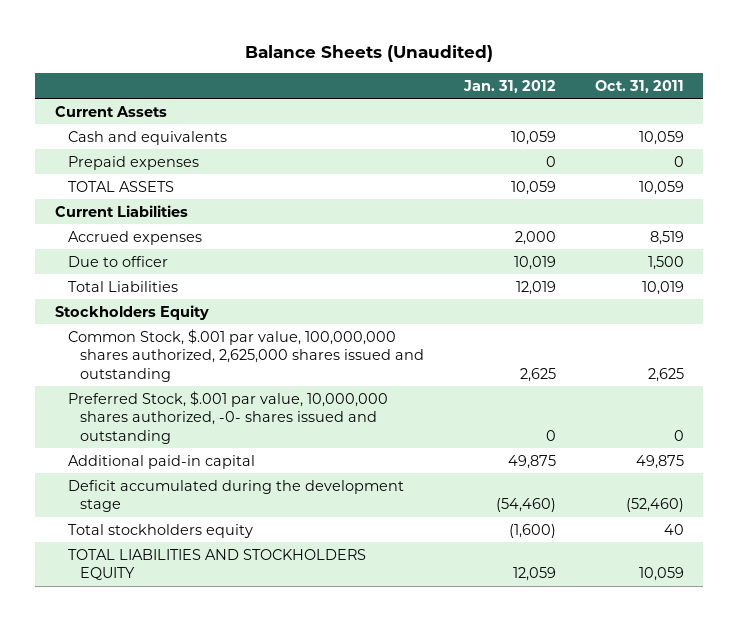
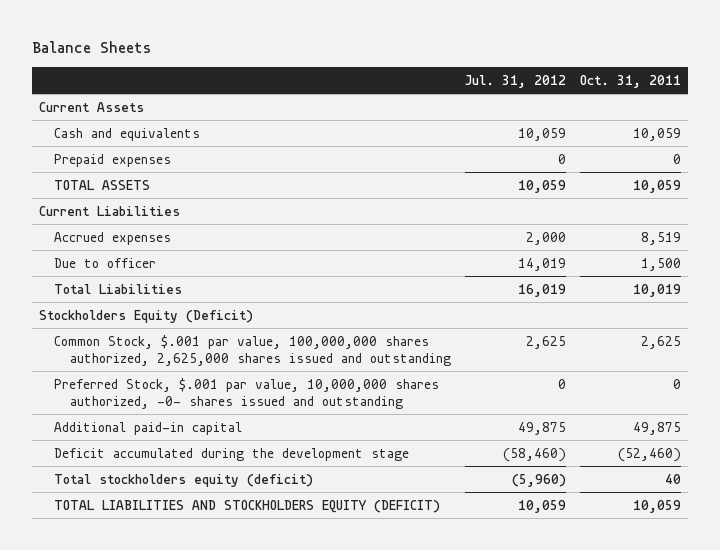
- Balance Sheets (Unaudited)
+ Balance Sheets
- | Jan. 31, 2012 | Oct. 31, 2011
+ | Jul. 31, 2012 | Oct. 31, 2011
- Stockholders Equity
+ Stockholders Equity (Deficit)
- Total stockholders equity | (1,600) | 40
- TOTAL LIABILITIES AND STOCKHOLDERS EQUITY | 12,059 | 10,059
+ Total stockholders equity (deficit) | (5,960) | 40
+ TOTAL LIABILITIES AND STOCKHOLDERS EQUITY (DEFICIT) | 10,059 | 10,059

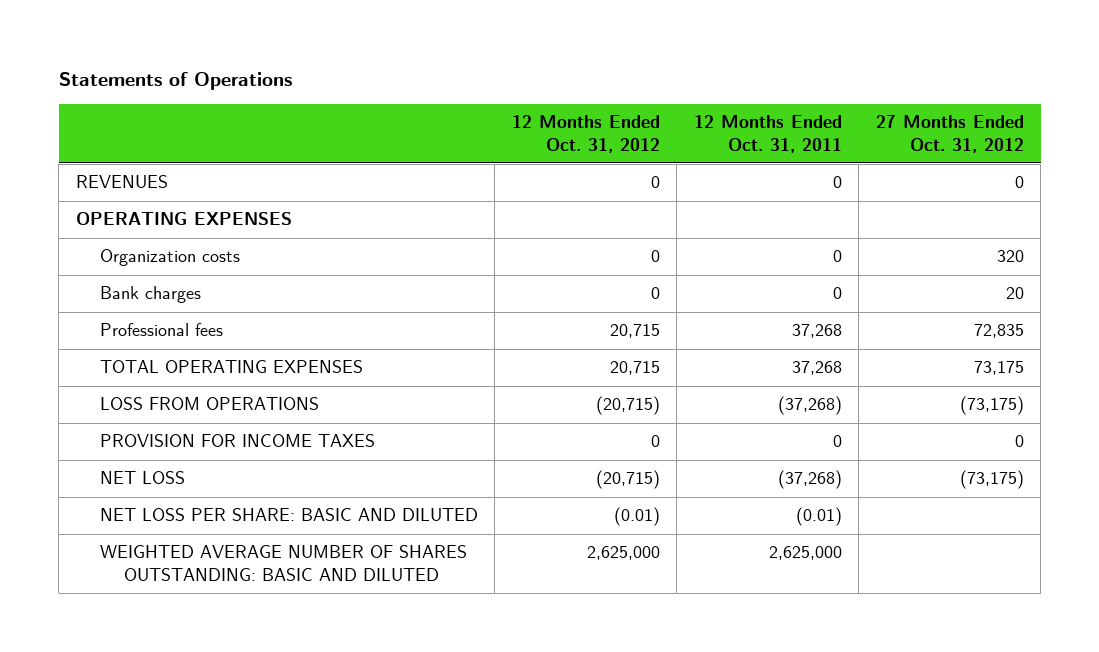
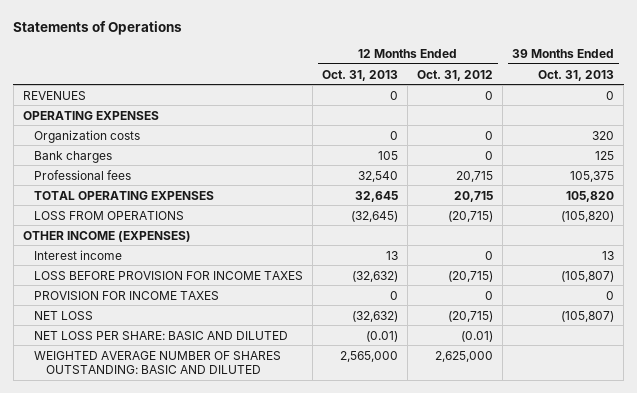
- | 12 Months Ended Oct. 31, 2012 | 12 Months Ended Oct. 31, 2011 | 27 Months Ended Oct. 31, 2012
+ | 12 Months Ended Oct. 31, 2013 | 12 Months Ended Oct. 31, 2012 | 39 Months Ended Oct. 31, 2013
+ OTHER INCOME (EXPENSES)
+ Interest income | 13 | 0 | 13
+ LOSS BEFORE PROVISION FOR INCOME TAXES | (32,632) | (20,715) | (105,807)

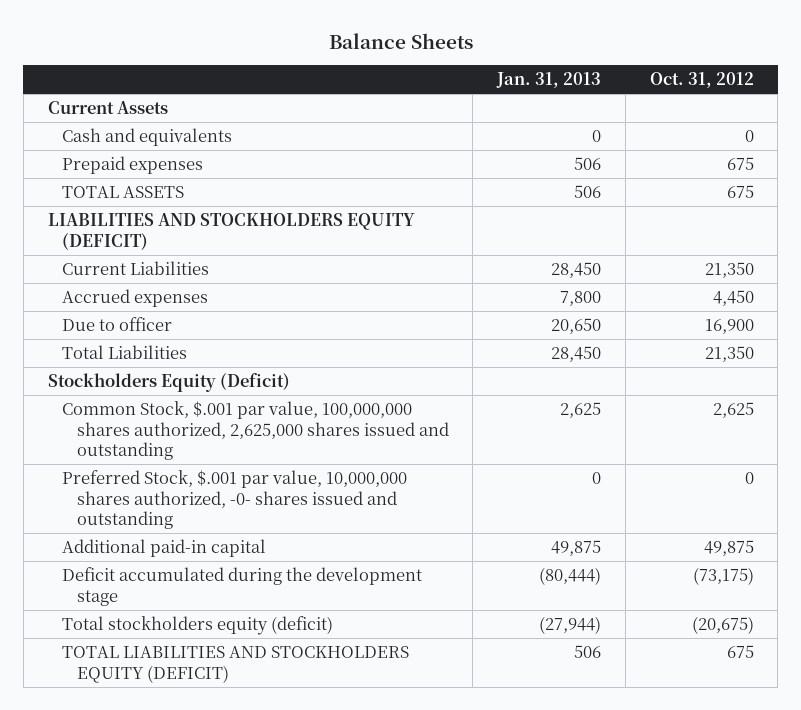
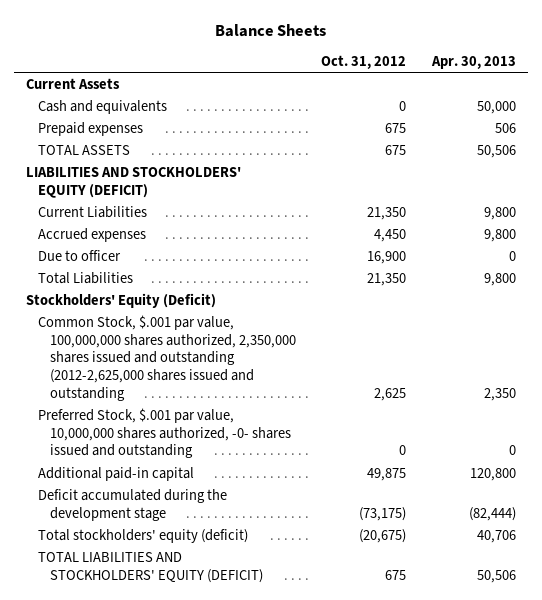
- | Jan. 31, 2013 | Oct. 31, 2012
+ | Oct. 31, 2012 | Apr. 30, 2013
- LIABILITIES AND STOCKHOLDERS EQUITY (DEFICIT)
+ LIABILITIES AND STOCKHOLDERS' EQUITY (DEFICIT)
- Stockholders Equity (Deficit)
- Common Stock, $.001 par value, 100,000,000 shares authorized, 2,625,000 shares issued and outstanding | 2,625 | 2,625
+ Stockholders' Equity (Deficit)
+ Common Stock, $.001 par value, 100,000,000 shares authorized, 2,350,000 shares issued and outstanding (2012-2,625,000 shares issued and outstanding | 2,625 | 2,350
- Total stockholders equity (deficit) | (27,944) | (20,675)
- TOTAL LIABILITIES AND STOCKHOLDERS EQUITY (DEFICIT) | 506 | 675
+ Total stockholders' equity (deficit) | (20,675) | 40,706
+ TOTAL LIABILITIES AND STOCKHOLDERS' EQUITY (DEFICIT) | 675 | 50,506

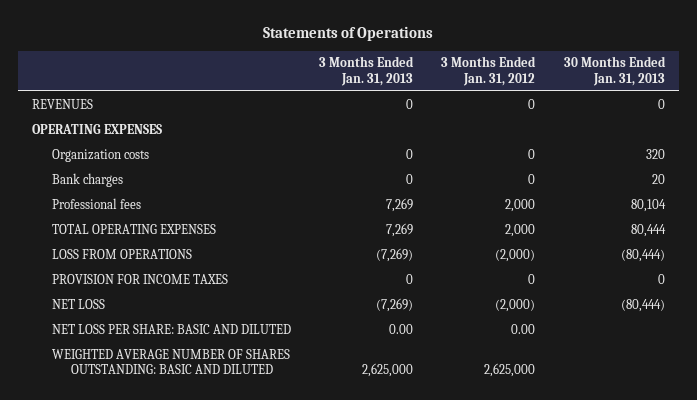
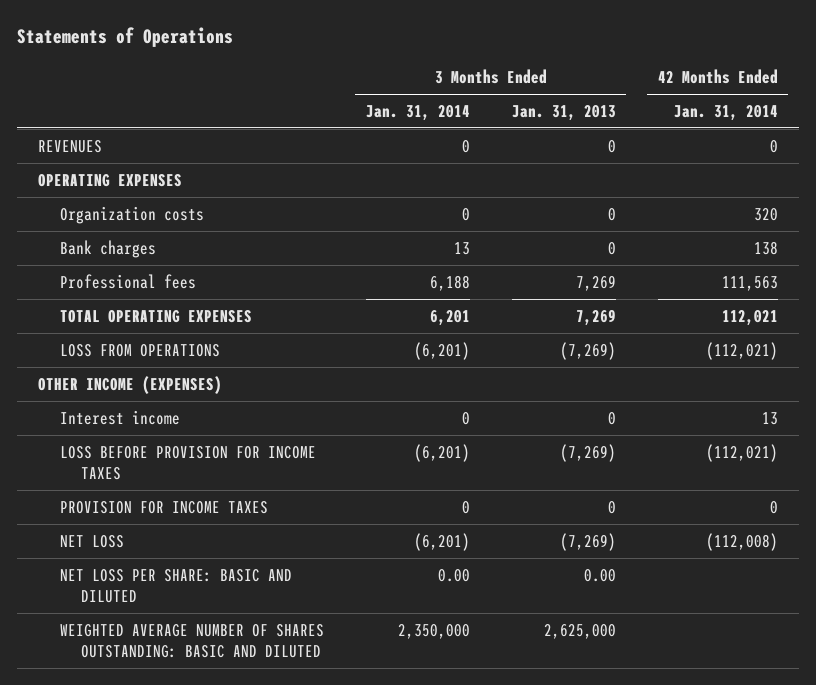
- | 3 Months Ended Jan. 31, 2013 | 3 Months Ended Jan. 31, 2012 | 30 Months Ended Jan. 31, 2013
+ | 3 Months Ended Jan. 31, 2014 | 3 Months Ended Jan. 31, 2013 | 42 Months Ended Jan. 31, 2014
+ OTHER INCOME (EXPENSES)
+ Interest income | 0 | 0 | 13
+ LOSS BEFORE PROVISION FOR INCOME TAXES | (6,201) | (7,269) | (112,021)

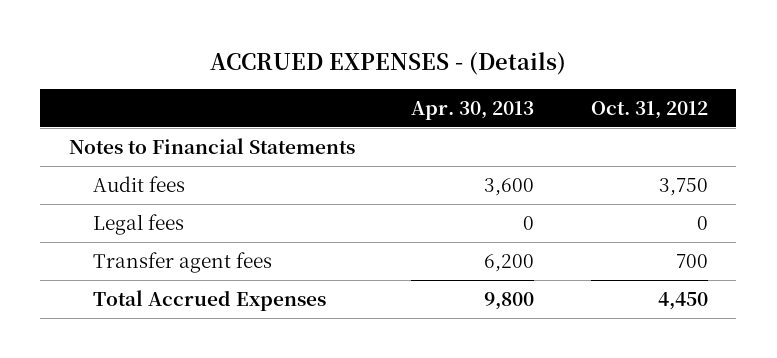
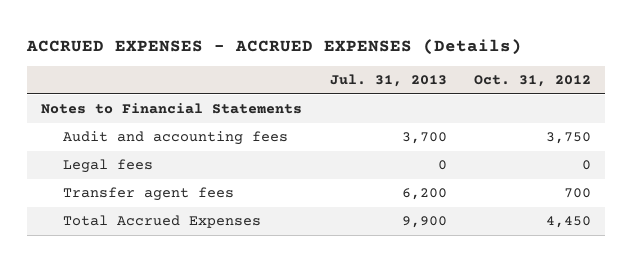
- ACCRUED EXPENSES - (Details)
+ ACCRUED EXPENSES - ACCRUED EXPENSES (Details)
- | Apr. 30, 2013 | Oct. 31, 2012
+ | Jul. 31, 2013 | Oct. 31, 2012
- Audit fees | 3,600 | 3,750
+ Audit and accounting fees | 3,700 | 3,750

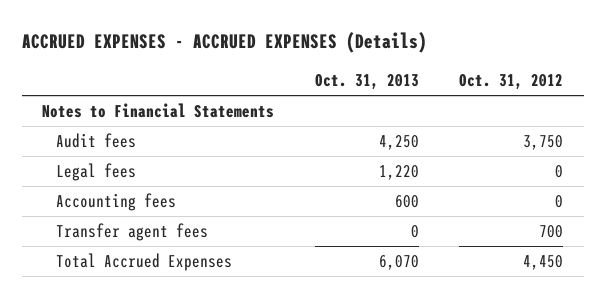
- | Jul. 31, 2013 | Oct. 31, 2012
+ | Oct. 31, 2013 | Oct. 31, 2012
- Audit and accounting fees | 3,700 | 3,750
+ Audit fees | 4,250 | 3,750
+ Accounting fees | 600 | 0

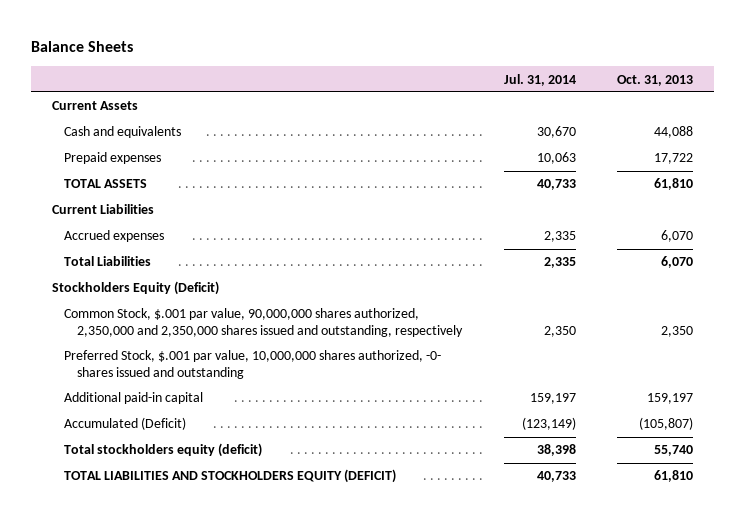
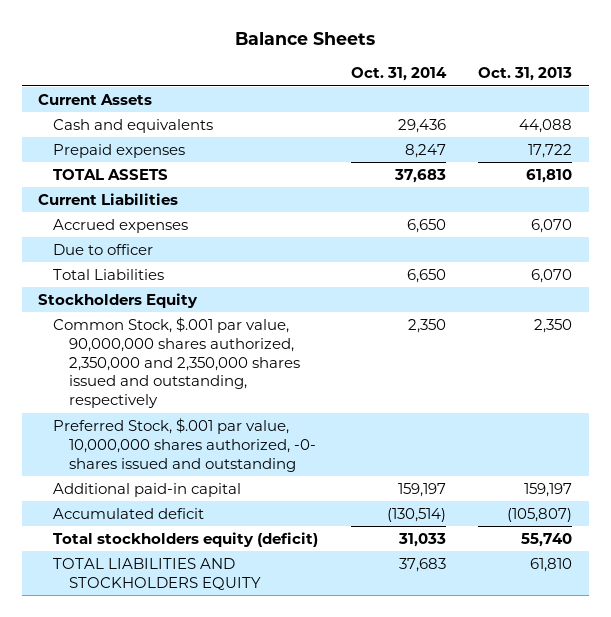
- | Jul. 31, 2014 | Oct. 31, 2013
+ | Oct. 31, 2014 | Oct. 31, 2013
+ Due to officer
- Stockholders Equity (Deficit)
+ Stockholders Equity
- Accumulated (Deficit) | (123,149) | (105,807)
+ Accumulated deficit | (130,514) | (105,807)
- TOTAL LIABILITIES AND STOCKHOLDERS EQUITY (DEFICIT) | 40,733 | 61,810
+ TOTAL LIABILITIES AND STOCKHOLDERS EQUITY | 37,683 | 61,810

